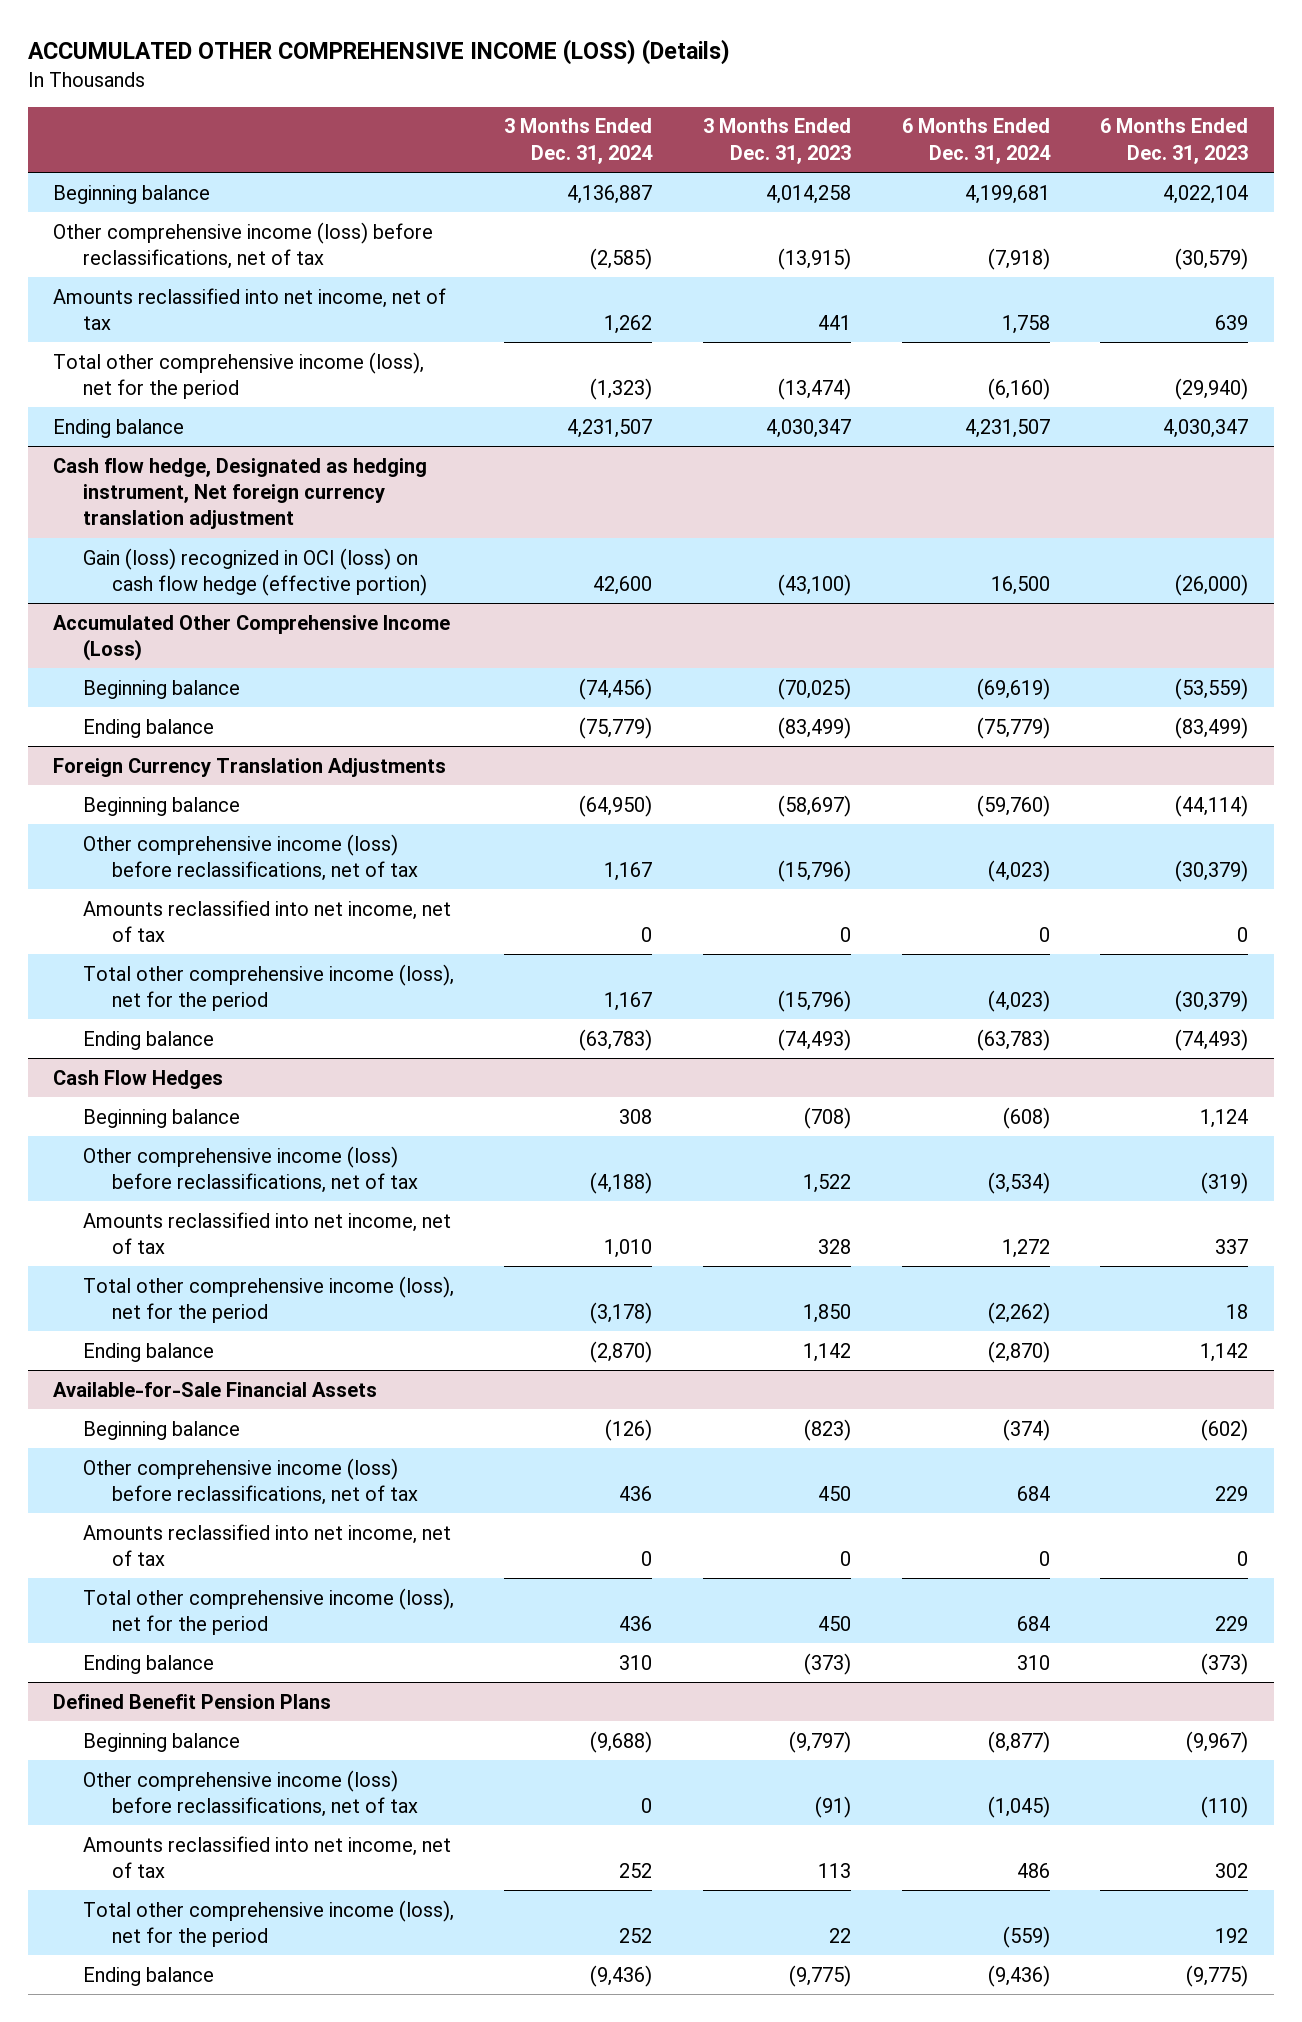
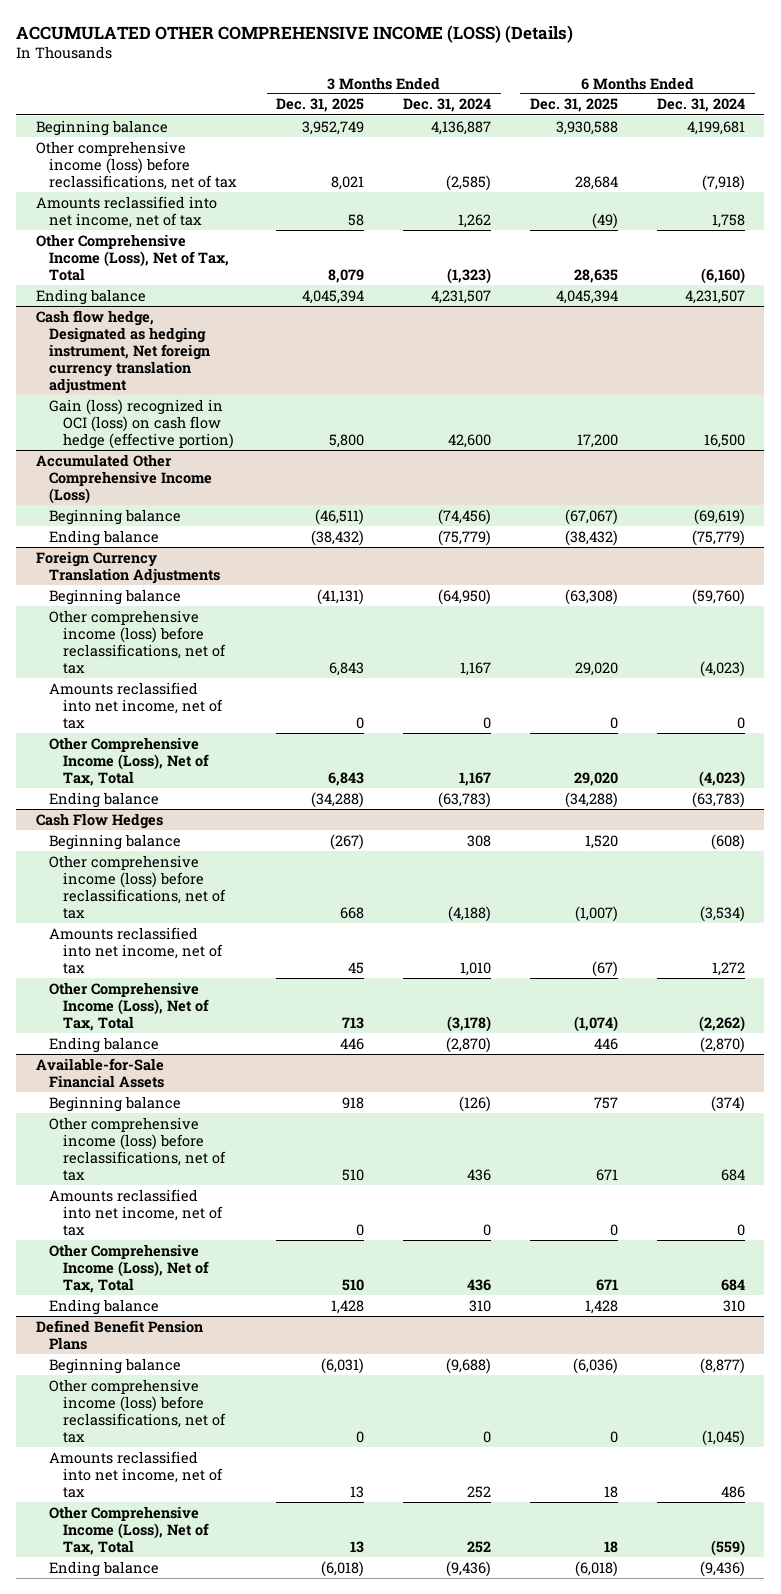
- | 3 Months Ended Dec. 31, 2024 | 3 Months Ended Dec. 31, 2023 | 6 Months Ended Dec. 31, 2024 | 6 Months Ended Dec. 31, 2023
+ | 3 Months Ended Dec. 31, 2025 | 3 Months Ended Dec. 31, 2024 | 6 Months Ended Dec. 31, 2025 | 6 Months Ended Dec. 31, 2024
- Total other comprehensive income (loss), net for the period | (1,323) | (13,474) | (6,160) | (29,940)
+ Other Comprehensive Income (Loss), Net of Tax, Total | 8,079 | (1,323) | 28,635 | (6,160)
@ Foreign Currency Translation Adjustments
- Total other comprehensive income (loss), net for the period | 1,167 | (15,796) | (4,023) | (30,379)
+ Other Comprehensive Income (Loss), Net of Tax, Total | 6,843 | 1,167 | 29,020 | (4,023)
@ Cash Flow Hedges
- Total other comprehensive income (loss), net for the period | (3,178) | 1,850 | (2,262) | 18
+ Other Comprehensive Income (Loss), Net of Tax, Total | 713 | (3,178) | (1,074) | (2,262)
@ Available-for-Sale Financial Assets
- Total other comprehensive income (loss), net for the period | 436 | 450 | 684 | 229
+ Other Comprehensive Income (Loss), Net of Tax, Total | 510 | 436 | 671 | 684
@ Defined Benefit Pension Plans
- Total other comprehensive income (loss), net for the period | 252 | 22 | (559) | 192
+ Other Comprehensive Income (Loss), Net of Tax, Total | 13 | 252 | 18 | (559)

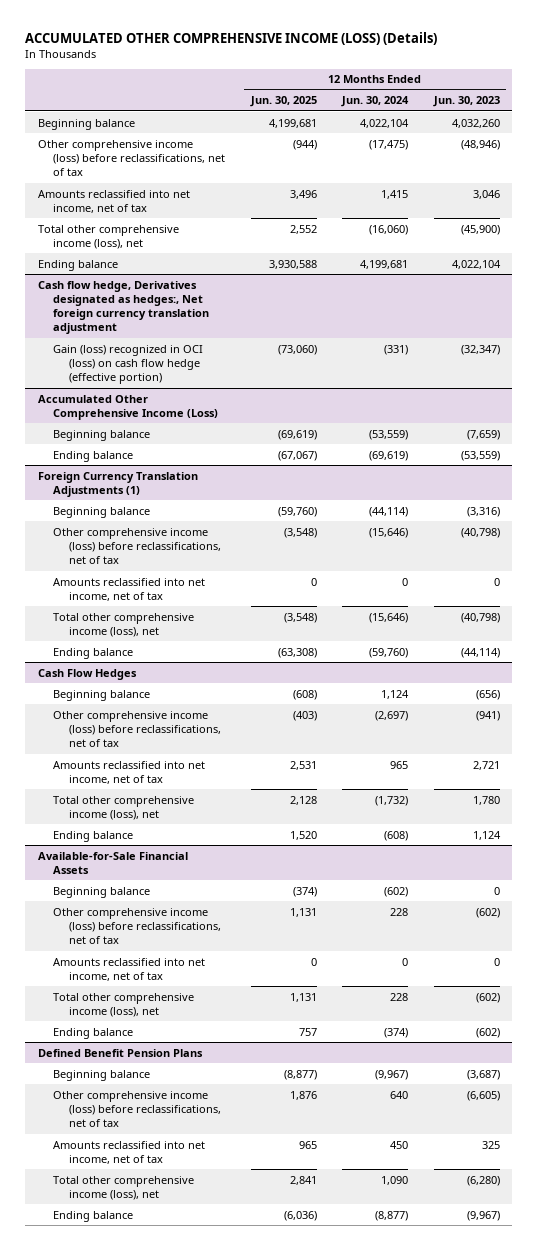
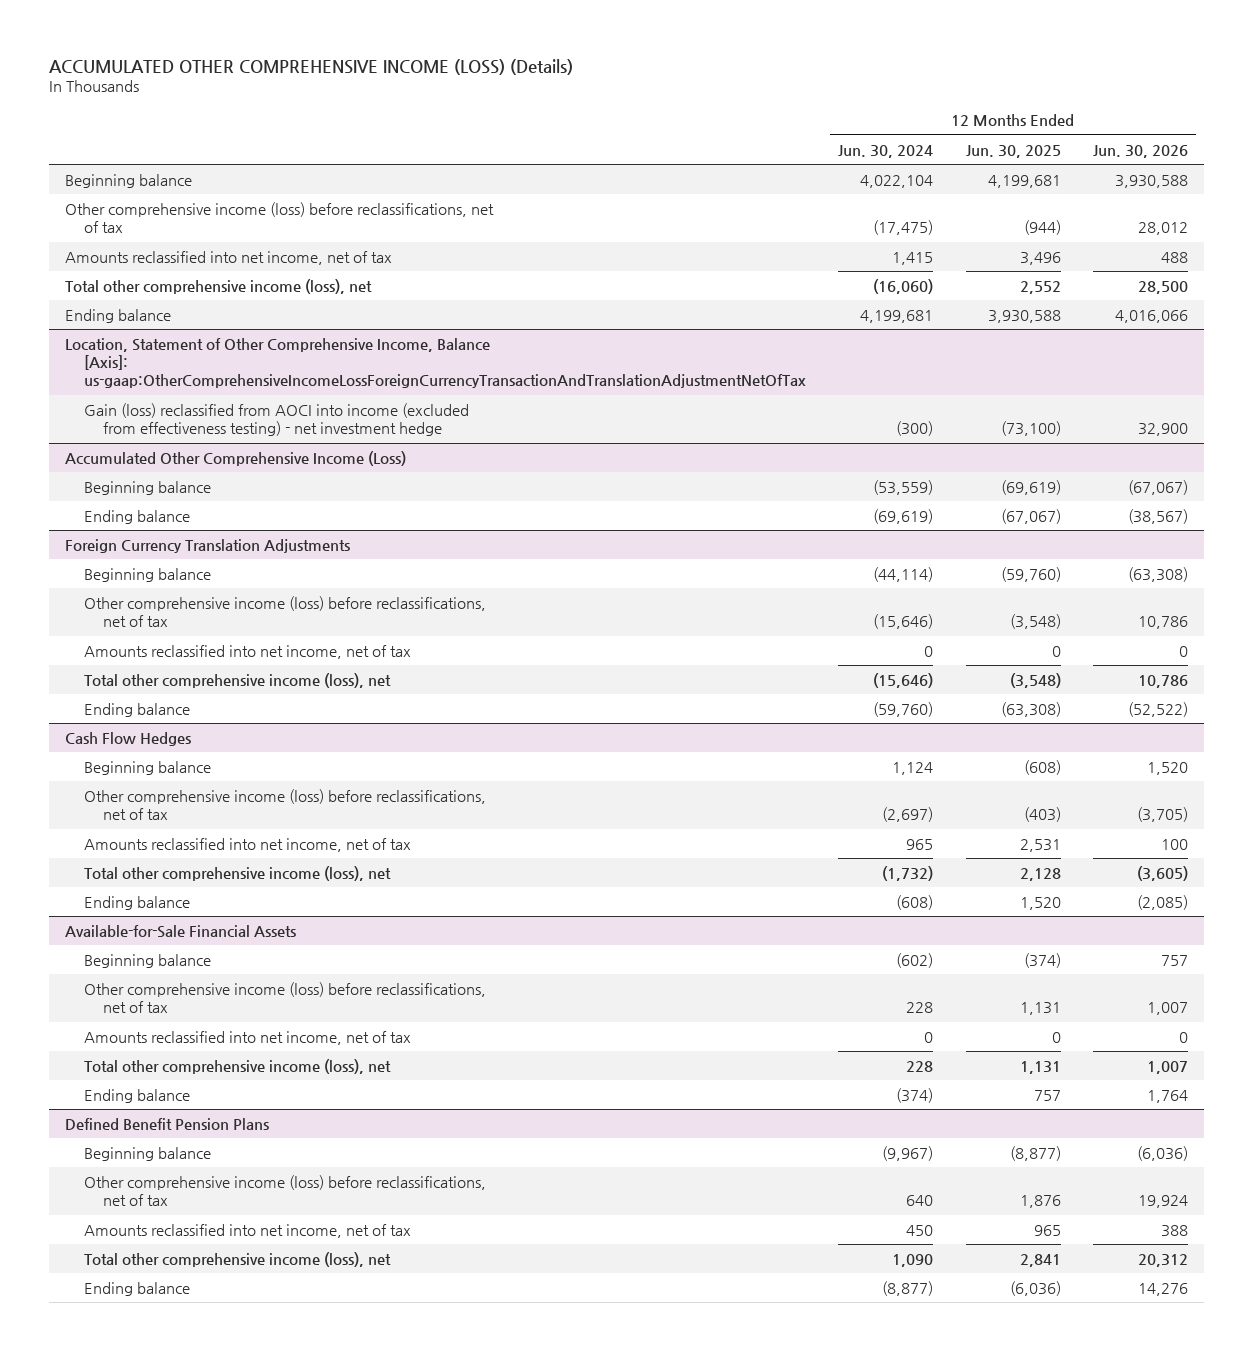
- | 12 Months Ended Jun. 30, 2025 | 12 Months Ended Jun. 30, 2024 | 12 Months Ended Jun. 30, 2023
+ | 12 Months Ended Jun. 30, 2024 | 12 Months Ended Jun. 30, 2025 | 12 Months Ended Jun. 30, 2026
- Cash flow hedge, Derivatives designated as hedges:, Net foreign currency translation adjustment
- Gain (loss) recognized in OCI (loss) on cash flow hedge (effective portion) | (73,060) | (331) | (32,347)
+ Location, Statement of Other Comprehensive Income, Balance [Axis]: us-gaap:OtherComprehensiveIncomeLossForeignCurrencyTransactionAndTranslationAdjustmentNetOfTax
+ Gain (loss) reclassified from AOCI into income (excluded from effectiveness testing) - net investment hedge | (300) | (73,100) | 32,900
- Foreign Currency Translation Adjustments (1)
+ Foreign Currency Translation Adjustments

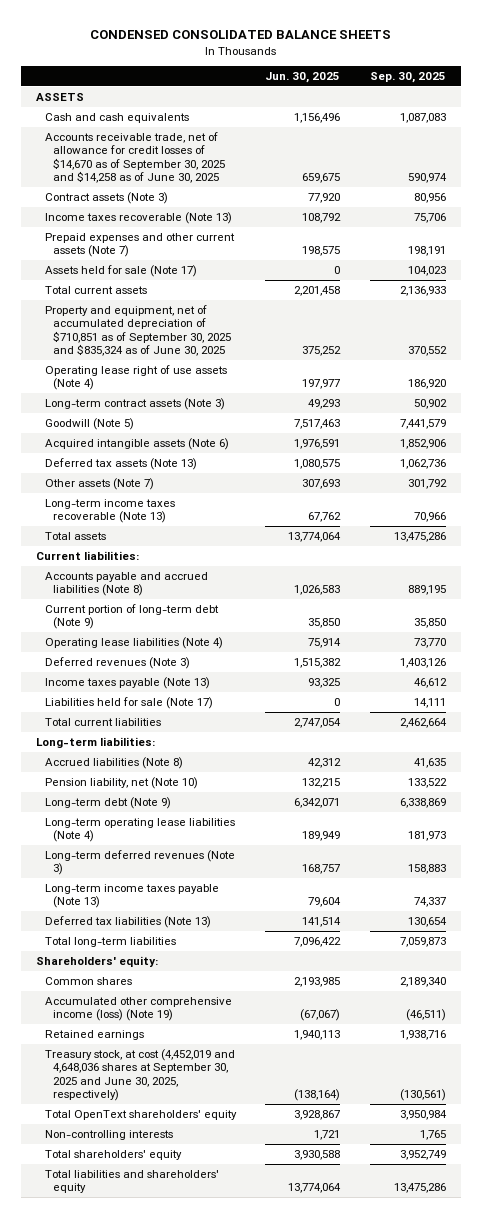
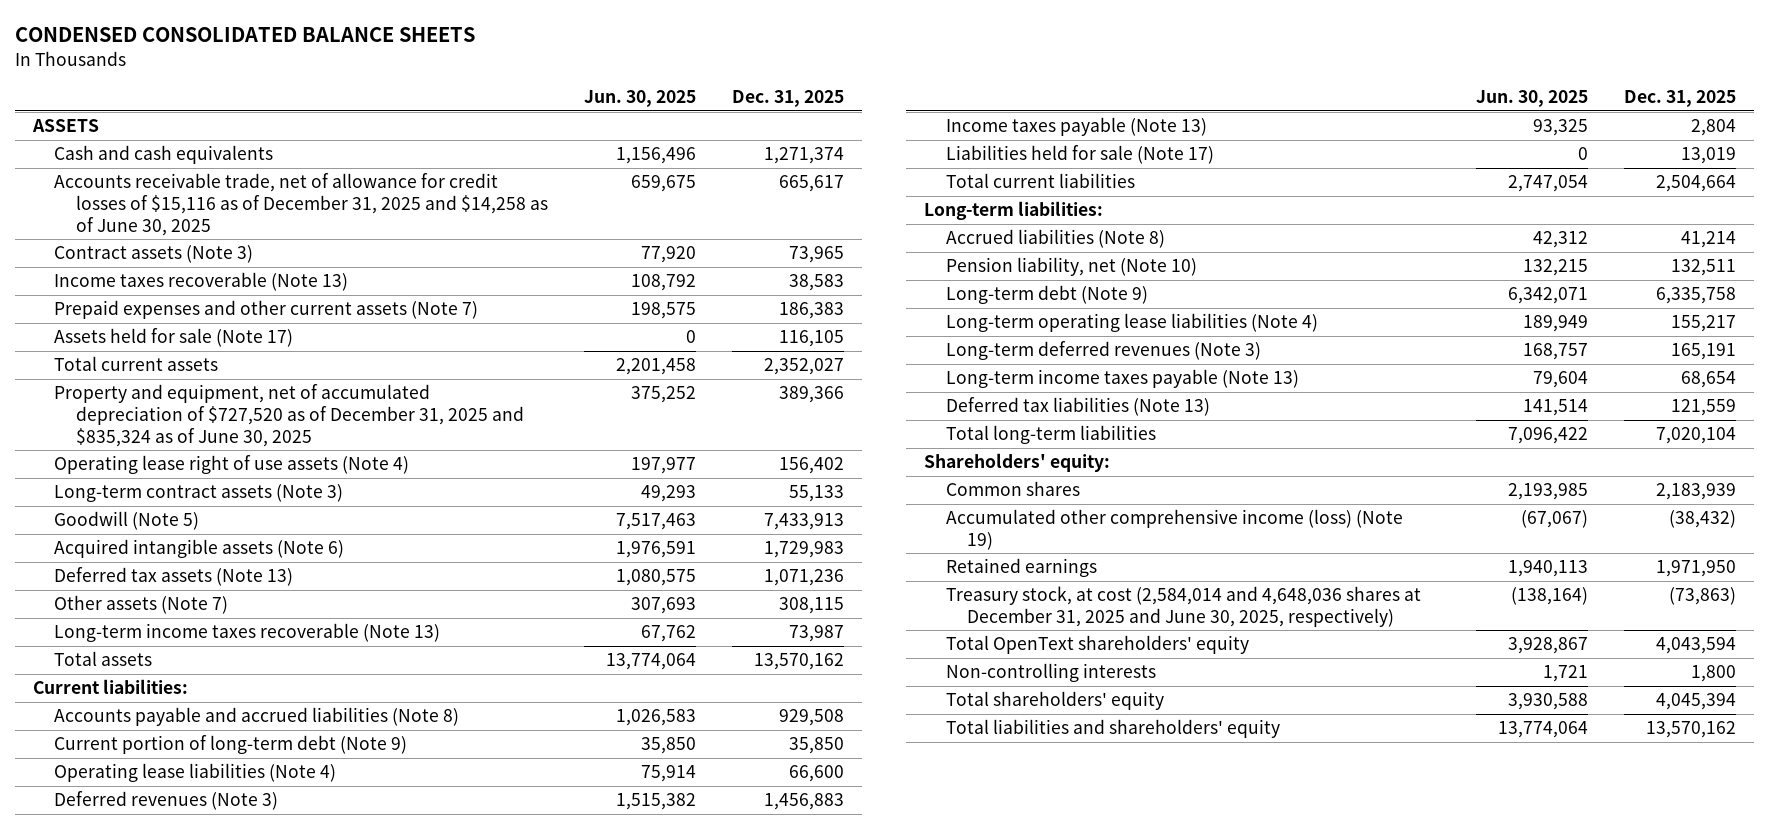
- | Jun. 30, 2025 | Sep. 30, 2025
+ | Jun. 30, 2025 | Dec. 31, 2025
- Accounts receivable trade, net of allowance for credit losses of $14,670 as of September 30, 2025 and $14,258 as of June 30, 2025 | 659,675 | 590,974
+ Accounts receivable trade, net of allowance for credit losses of $15,116 as of December 31, 2025 and $14,258 as of June 30, 2025 | 659,675 | 665,617
- Property and equipment, net of accumulated depreciation of $710,851 as of September 30, 2025 and $835,324 as of June 30, 2025 | 375,252 | 370,552
+ Property and equipment, net of accumulated depreciation of $727,520 as of December 31, 2025 and $835,324 as of June 30, 2025 | 375,252 | 389,366
- Treasury stock, at cost (4,452,019 and 4,648,036 shares at September 30, 2025 and June 30, 2025, respectively) | (138,164) | (130,561)
+ Treasury stock, at cost (2,584,014 and 4,648,036 shares at December 31, 2025 and June 30, 2025, respectively) | (138,164) | (73,863)

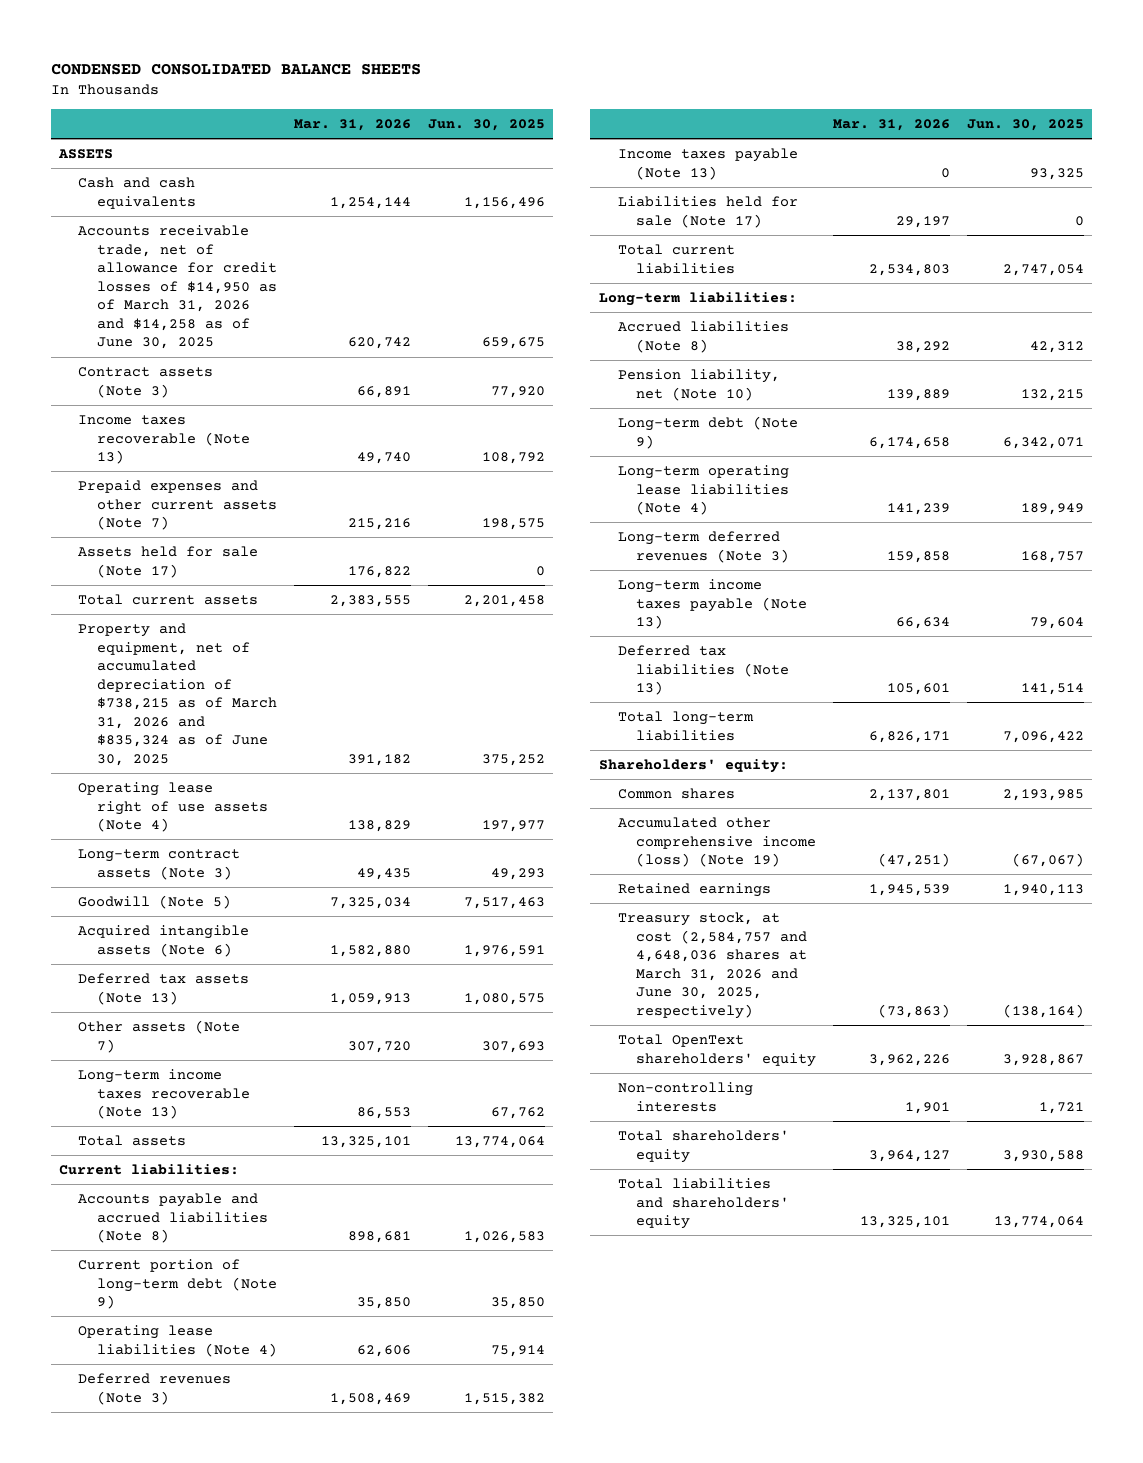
- | Jun. 30, 2025 | Dec. 31, 2025
+ | Mar. 31, 2026 | Jun. 30, 2025
- Accounts receivable trade, net of allowance for credit losses of $15,116 as of December 31, 2025 and $14,258 as of June 30, 2025 | 659,675 | 665,617
+ Accounts receivable trade, net of allowance for credit losses of $14,950 as of March 31, 2026 and $14,258 as of June 30, 2025 | 620,742 | 659,675
- Property and equipment, net of accumulated depreciation of $727,520 as of December 31, 2025 and $835,324 as of June 30, 2025 | 375,252 | 389,366
+ Property and equipment, net of accumulated depreciation of $738,215 as of March 31, 2026 and $835,324 as of June 30, 2025 | 391,182 | 375,252
- Treasury stock, at cost (2,584,014 and 4,648,036 shares at December 31, 2025 and June 30, 2025, respectively) | (138,164) | (73,863)
+ Treasury stock, at cost (2,584,757 and 4,648,036 shares at March 31, 2026 and June 30, 2025, respectively) | (73,863) | (138,164)

